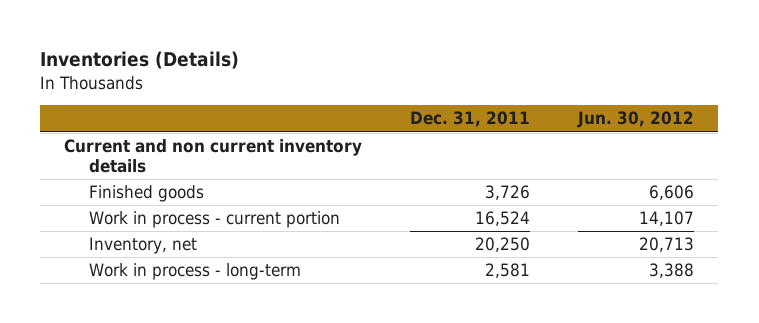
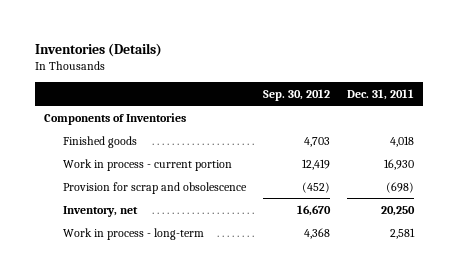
- | Dec. 31, 2011 | Jun. 30, 2012
+ | Sep. 30, 2012 | Dec. 31, 2011
- Current and non current inventory details
- Finished goods | 3,726 | 6,606
- Work in process - current portion | 16,524 | 14,107
+ Components of Inventories
+ Finished goods | 4,703 | 4,018
+ Work in process - current portion | 12,419 | 16,930
+ Provision for scrap and obsolescence | (452) | (698)

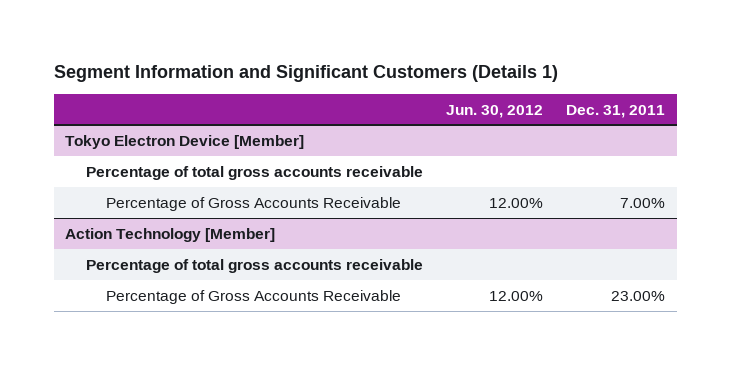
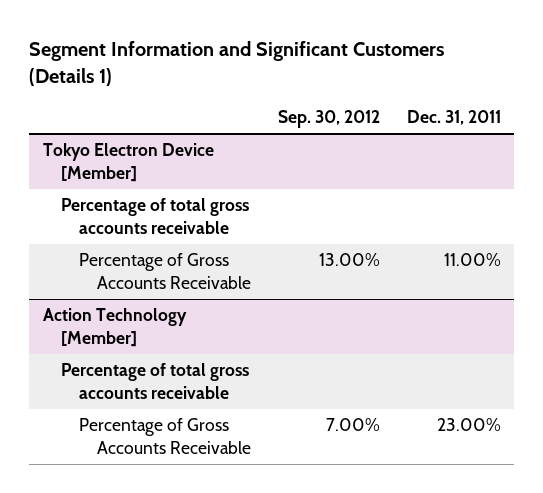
- | Jun. 30, 2012 | Dec. 31, 2011
+ | Sep. 30, 2012 | Dec. 31, 2011
@ Tokyo Electron Device [Member]
- Percentage of Gross Accounts Receivable | 12.00% | 7.00%
+ Percentage of Gross Accounts Receivable | 13.00% | 11.00%

